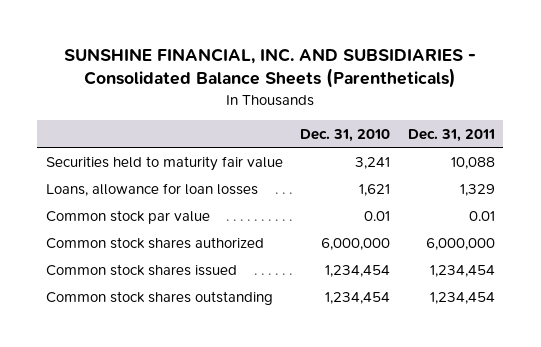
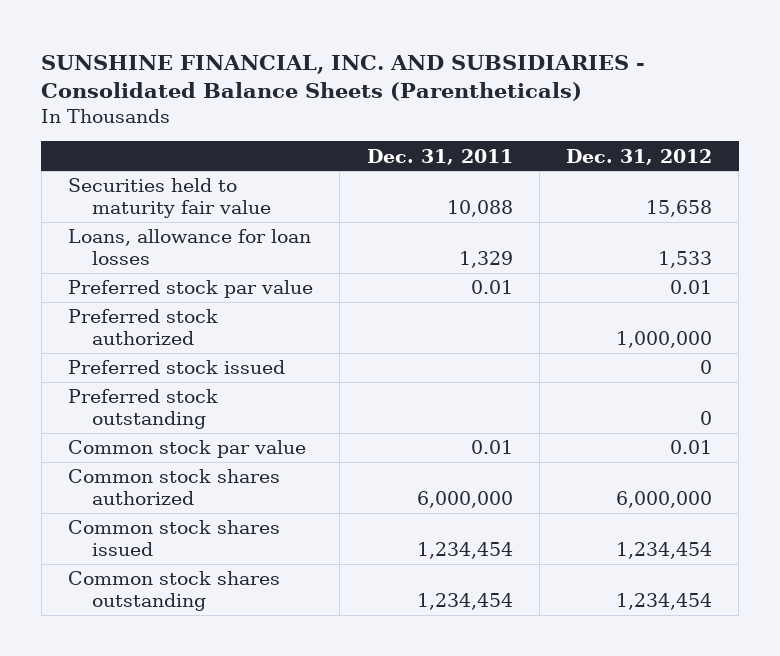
- | Dec. 31, 2010 | Dec. 31, 2011
+ | Dec. 31, 2011 | Dec. 31, 2012
+ Preferred stock par value | 0.01 | 0.01
+ Preferred stock authorized | | 1,000,000
+ Preferred stock issued | | 0
+ Preferred stock outstanding | | 0

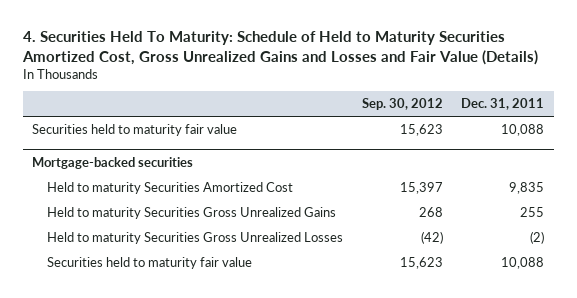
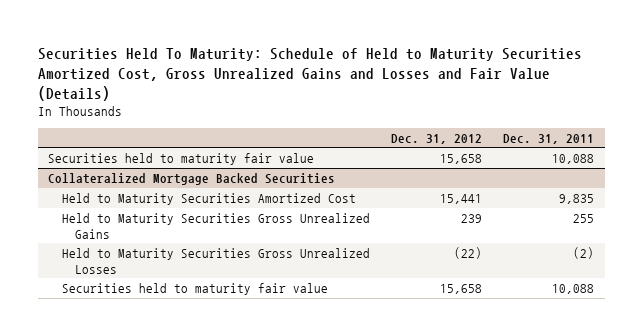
- 4. Securities Held To Maturity: Schedule of Held to Maturity Securities Amortized Cost, Gross Unrealized Gains and Losses and Fair Value (Details)
+ Securities Held To Maturity: Schedule of Held to Maturity Securities Amortized Cost, Gross Unrealized Gains and Losses and Fair Value (Details)
- | Sep. 30, 2012 | Dec. 31, 2011
+ | Dec. 31, 2012 | Dec. 31, 2011
- Mortgage-backed securities
- Held to maturity Securities Amortized Cost | 15,397 | 9,835
- Held to maturity Securities Gross Unrealized Gains | 268 | 255
- Held to maturity Securities Gross Unrealized Losses | (42) | (2)
+ Collateralized Mortgage Backed Securities
+ Held to Maturity Securities Amortized Cost | 15,441 | 9,835
+ Held to Maturity Securities Gross Unrealized Gains | 239 | 255
+ Held to Maturity Securities Gross Unrealized Losses | (22) | (2)

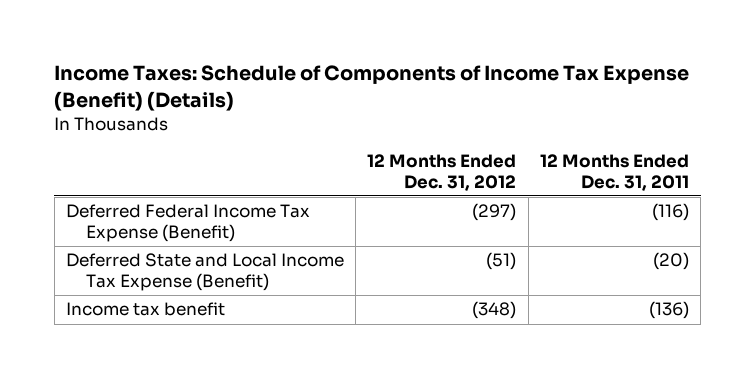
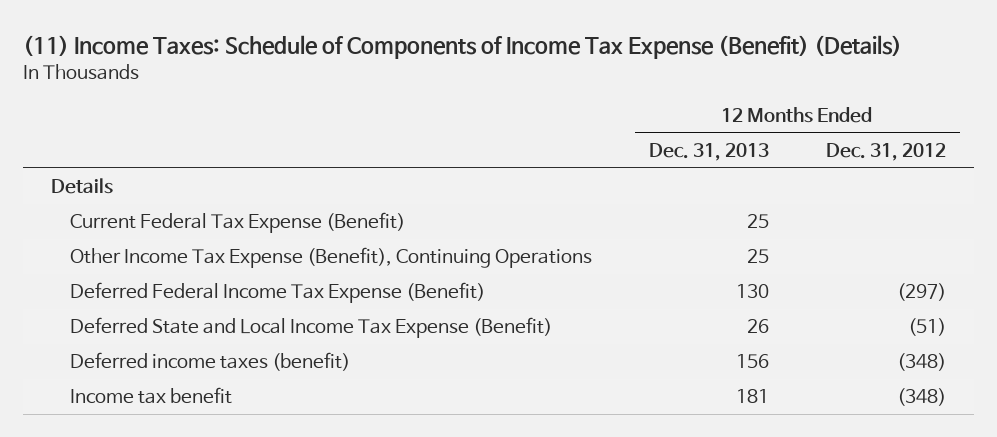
- Income Taxes: Schedule of Components of Income Tax Expense (Benefit) (Details)
+ (11) Income Taxes: Schedule of Components of Income Tax Expense (Benefit) (Details)
- | 12 Months Ended Dec. 31, 2012 | 12 Months Ended Dec. 31, 2011
+ | 12 Months Ended Dec. 31, 2013 | 12 Months Ended Dec. 31, 2012
+ Details
+ Current Federal Tax Expense (Benefit) | 25 |
+ Other Income Tax Expense (Benefit), Continuing Operations | 25 |
+ Deferred income taxes (benefit) | 156 | (348)

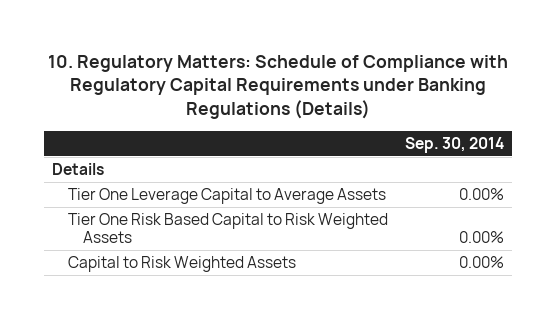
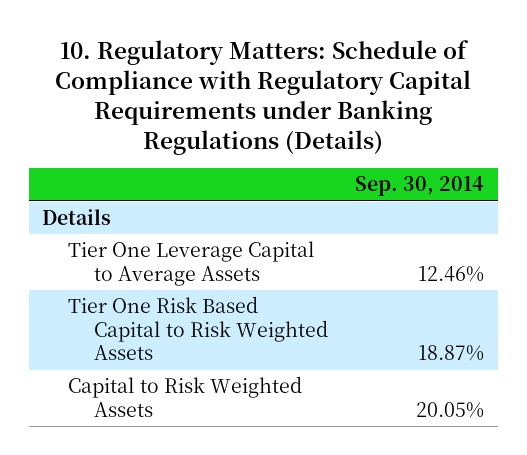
- Tier One Leverage Capital to Average Assets | 0.00%
- Tier One Risk Based Capital to Risk Weighted Assets | 0.00%
- Capital to Risk Weighted Assets | 0.00%
+ Tier One Leverage Capital to Average Assets | 12.46%
+ Tier One Risk Based Capital to Risk Weighted Assets | 18.87%
+ Capital to Risk Weighted Assets | 20.05%

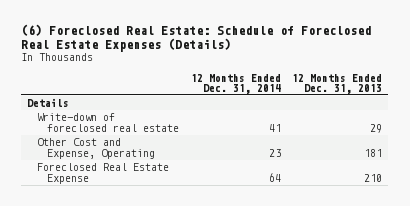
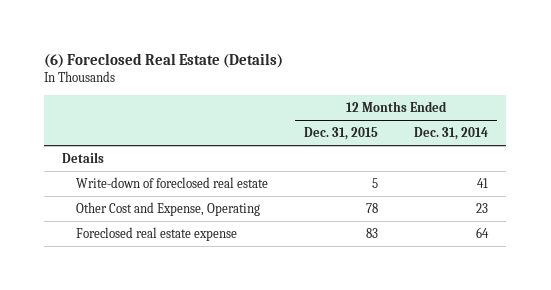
- (6) Foreclosed Real Estate: Schedule of Foreclosed Real Estate Expenses (Details)
+ (6) Foreclosed Real Estate (Details)
- | 12 Months Ended Dec. 31, 2014 | 12 Months Ended Dec. 31, 2013
+ | 12 Months Ended Dec. 31, 2015 | 12 Months Ended Dec. 31, 2014
- Foreclosed Real Estate Expense | 64 | 210
+ Foreclosed real estate expense | 83 | 64

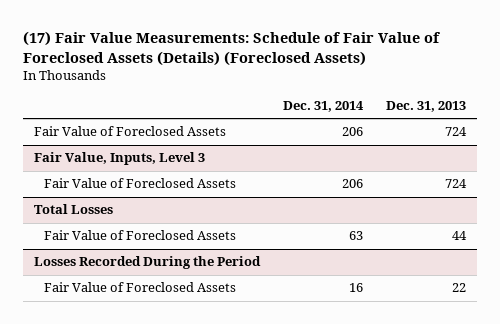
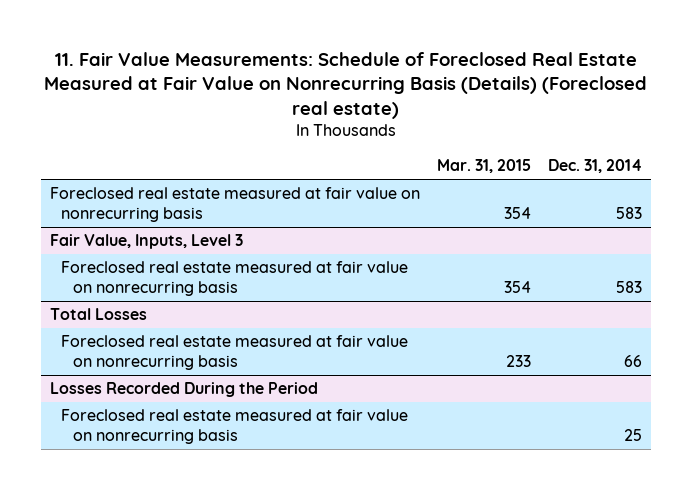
- (17) Fair Value Measurements: Schedule of Fair Value of Foreclosed Assets (Details) (Foreclosed Assets)
+ 11. Fair Value Measurements: Schedule of Foreclosed Real Estate Measured at Fair Value on Nonrecurring Basis (Details) (Foreclosed real estate)
- | Dec. 31, 2014 | Dec. 31, 2013
+ | Mar. 31, 2015 | Dec. 31, 2014
- Fair Value of Foreclosed Assets | 206 | 724
+ Foreclosed real estate measured at fair value on nonrecurring basis | 354 | 583
@ Fair Value, Inputs, Level 3
- Fair Value of Foreclosed Assets | 206 | 724
+ Foreclosed real estate measured at fair value on nonrecurring basis | 354 | 583
@ Total Losses
- Fair Value of Foreclosed Assets | 63 | 44
+ Foreclosed real estate measured at fair value on nonrecurring basis | 233 | 66
@ Losses Recorded During the Period
- Fair Value of Foreclosed Assets | 16 | 22
+ Foreclosed real estate measured at fair value on nonrecurring basis | | 25

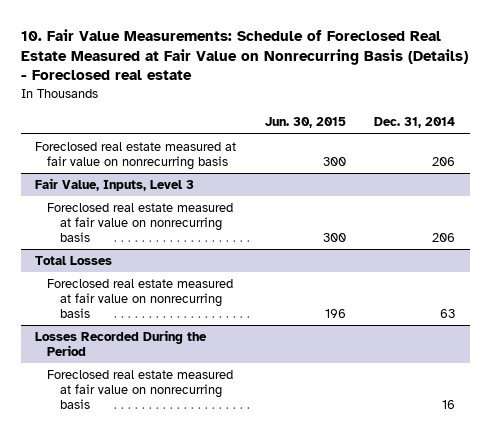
- 11. Fair Value Measurements: Schedule of Foreclosed Real Estate Measured at Fair Value on Nonrecurring Basis (Details) (Foreclosed real estate)
+ 10. Fair Value Measurements: Schedule of Foreclosed Real Estate Measured at Fair Value on Nonrecurring Basis (Details) - Foreclosed real estate
- | Mar. 31, 2015 | Dec. 31, 2014
+ | Jun. 30, 2015 | Dec. 31, 2014
- Foreclosed real estate measured at fair value on nonrecurring basis | 354 | 583
+ Foreclosed real estate measured at fair value on nonrecurring basis | 300 | 206
@ Fair Value, Inputs, Level 3
- Foreclosed real estate measured at fair value on nonrecurring basis | 354 | 583
+ Foreclosed real estate measured at fair value on nonrecurring basis | 300 | 206
@ Total Losses
- Foreclosed real estate measured at fair value on nonrecurring basis | 233 | 66
+ Foreclosed real estate measured at fair value on nonrecurring basis | 196 | 63
@ Losses Recorded During the Period
- Foreclosed real estate measured at fair value on nonrecurring basis | | 25
+ Foreclosed real estate measured at fair value on nonrecurring basis | | 16

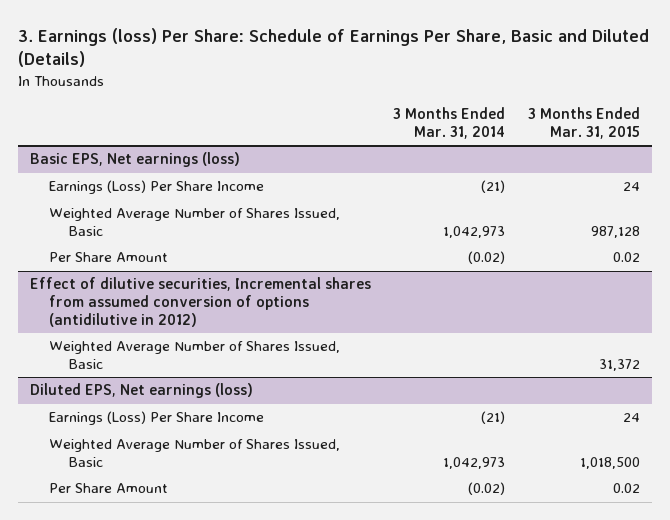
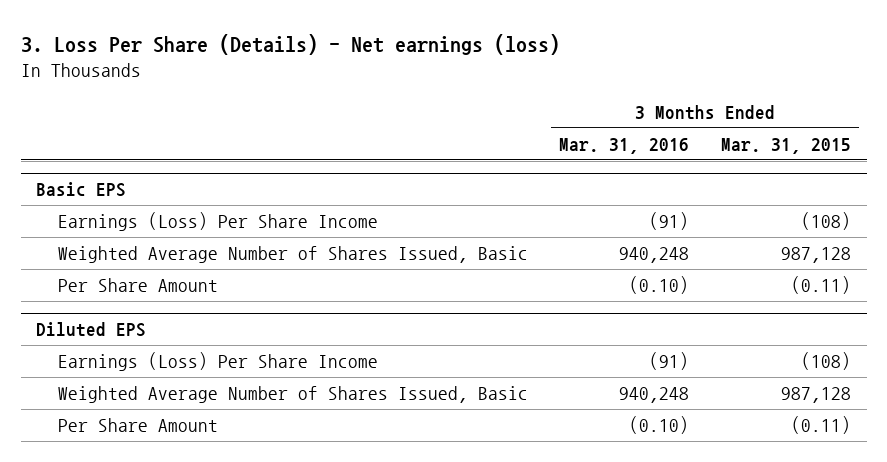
- 3. Earnings (loss) Per Share: Schedule of Earnings Per Share, Basic and Diluted (Details)
+ 3. Loss Per Share (Details) - Net earnings (loss)
- | 3 Months Ended Mar. 31, 2014 | 3 Months Ended Mar. 31, 2015
+ | 3 Months Ended Mar. 31, 2016 | 3 Months Ended Mar. 31, 2015
- Basic EPS, Net earnings (loss)
- Earnings (Loss) Per Share Income | (21) | 24
+ Basic EPS
+ Earnings (Loss) Per Share Income | (91) | (108)
- Per Share Amount | (0.02) | 0.02
- Effect of dilutive securities, Incremental shares from assumed conversion of options (antidilutive in 2012)
- Weighted Average Number of Shares Issued, Basic | | 31,372
- Diluted EPS, Net earnings (loss)
- Earnings (Loss) Per Share Income | (21) | 24
- Weighted Average Number of Shares Issued, Basic | 1,042,973 | 1,018,500
- Per Share Amount | (0.02) | 0.02
+ Per Share Amount | (0.10) | (0.11)
+ Diluted EPS
+ Earnings (Loss) Per Share Income | (91) | (108)
+ Weighted Average Number of Shares Issued, Basic | 940,248 | 987,128
+ Per Share Amount | (0.10) | (0.11)

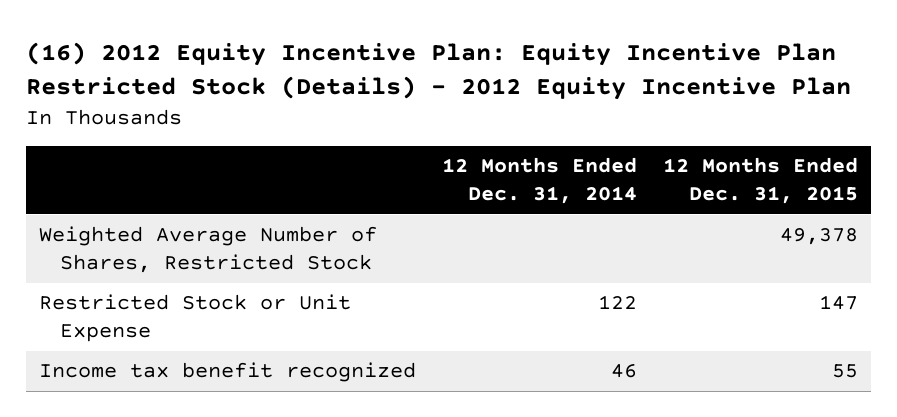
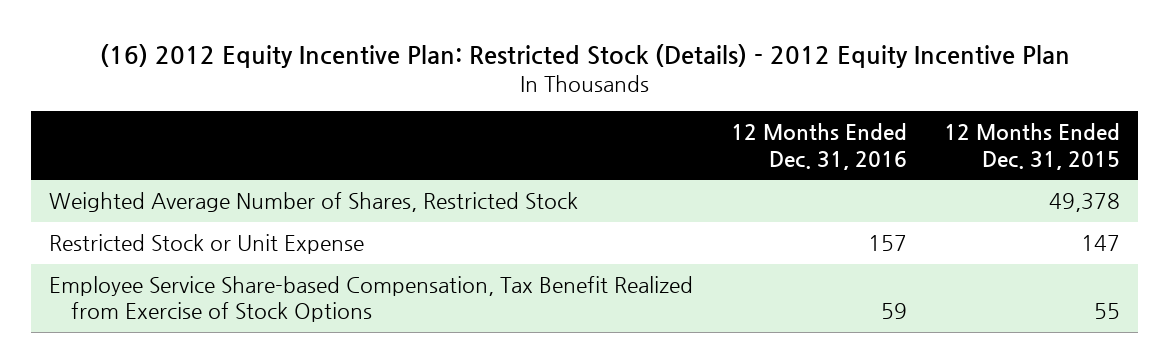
- (16) 2012 Equity Incentive Plan: Equity Incentive Plan Restricted Stock (Details) - 2012 Equity Incentive Plan
+ (16) 2012 Equity Incentive Plan: Restricted Stock (Details) - 2012 Equity Incentive Plan
- | 12 Months Ended Dec. 31, 2014 | 12 Months Ended Dec. 31, 2015
+ | 12 Months Ended Dec. 31, 2016 | 12 Months Ended Dec. 31, 2015
- Income tax benefit recognized | 46 | 55
+ Employee Service Share-based Compensation, Tax Benefit Realized from Exercise of Stock Options | 59 | 55

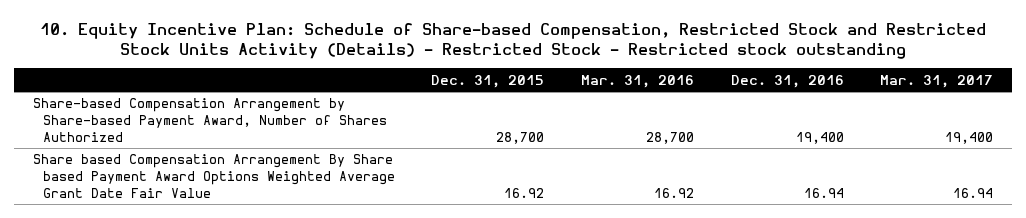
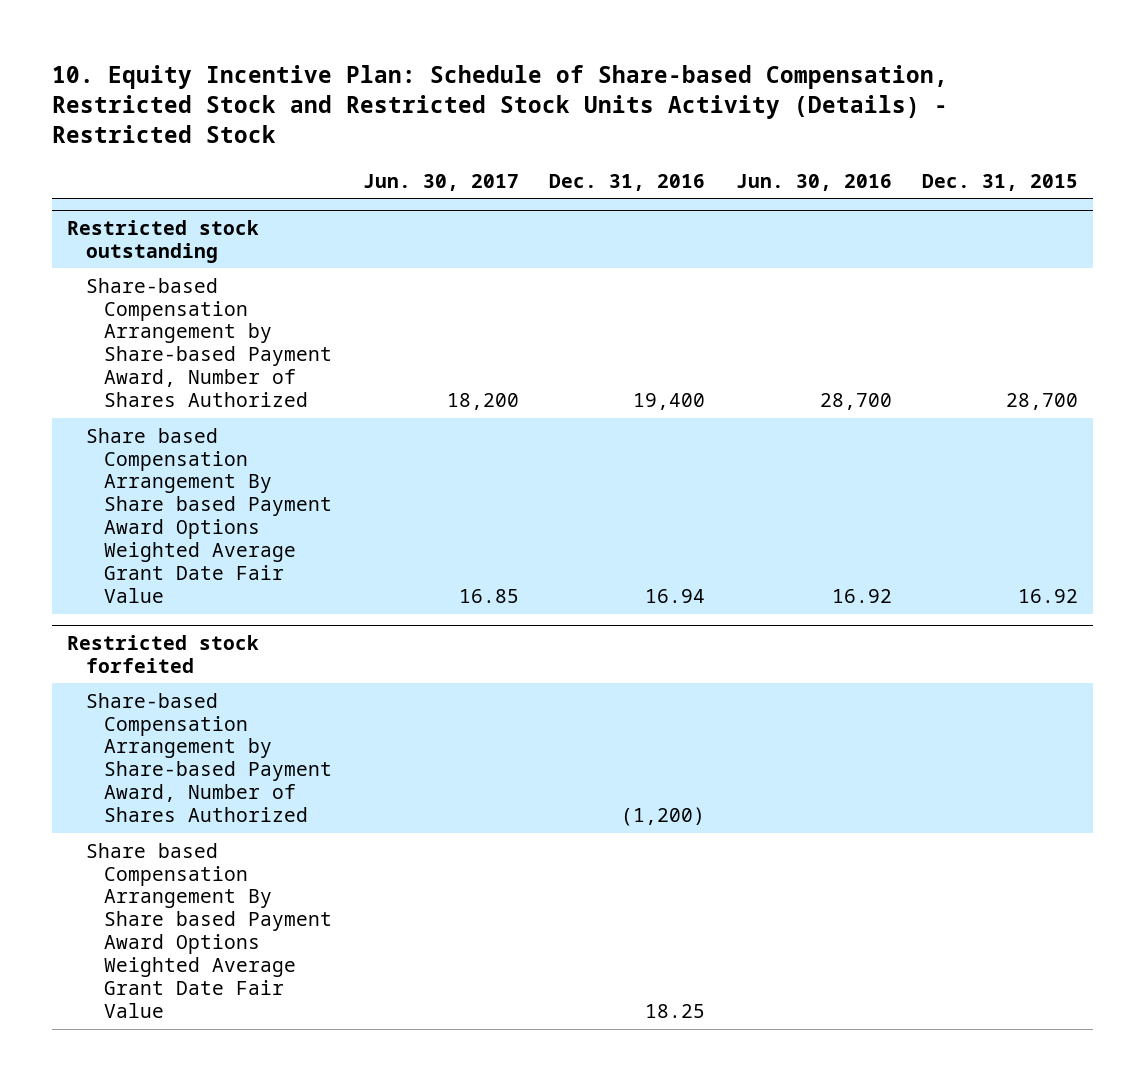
- 10. Equity Incentive Plan: Schedule of Share-based Compensation, Restricted Stock and Restricted Stock Units Activity (Details) - Restricted Stock - Restricted stock outstanding
+ 10. Equity Incentive Plan: Schedule of Share-based Compensation, Restricted Stock and Restricted Stock Units Activity (Details) - Restricted Stock
- | Dec. 31, 2015 | Mar. 31, 2016 | Dec. 31, 2016 | Mar. 31, 2017
+ | Jun. 30, 2017 | Dec. 31, 2016 | Jun. 30, 2016 | Dec. 31, 2015
+ Restricted stock outstanding
+ Restricted stock forfeited
+ Share-based Compensation Arrangement by Share-based Payment Award, Number of Shares Authorized | | (1,200) | |
+ Share based Compensation Arrangement By Share based Payment Award Options Weighted Average Grant Date Fair Value | | 18.25 | |

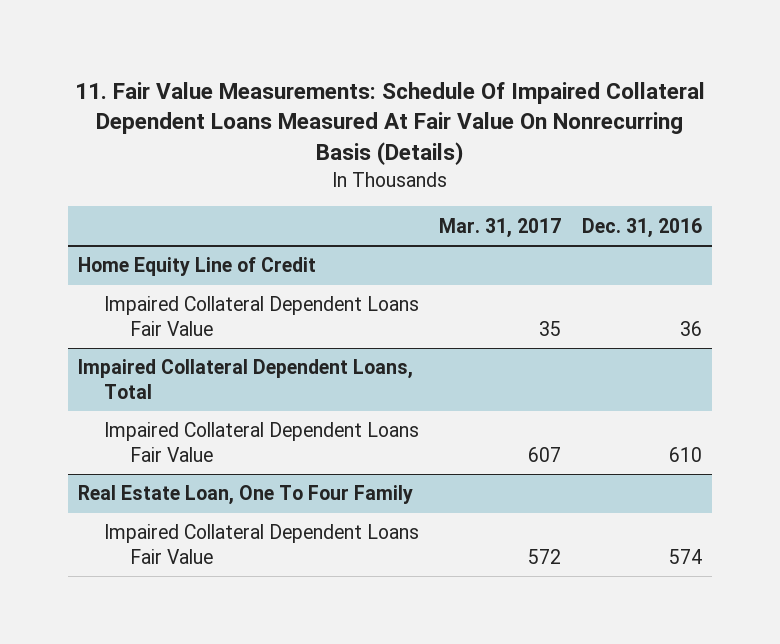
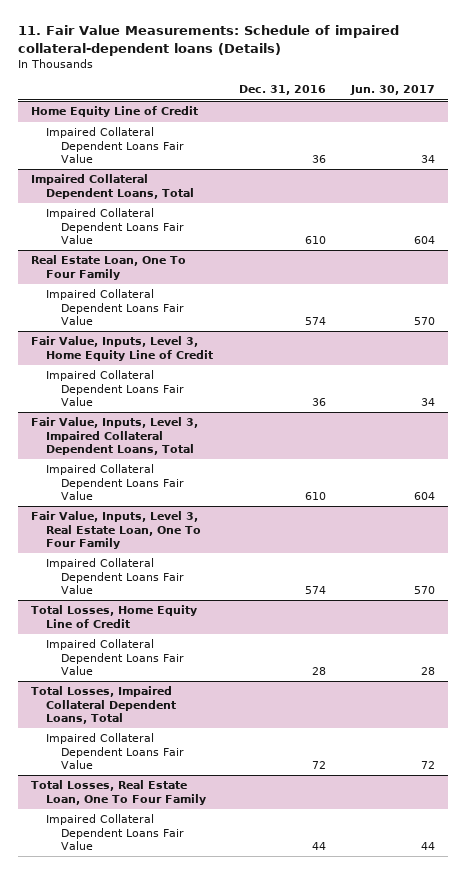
- 11. Fair Value Measurements: Schedule Of Impaired Collateral Dependent Loans Measured At Fair Value On Nonrecurring Basis (Details)
+ 11. Fair Value Measurements: Schedule of impaired collateral-dependent loans (Details)
- | Mar. 31, 2017 | Dec. 31, 2016
+ | Dec. 31, 2016 | Jun. 30, 2017
+ Fair Value, Inputs, Level 3, Home Equity Line of Credit
+ Impaired Collateral Dependent Loans Fair Value | 36 | 34
+ Fair Value, Inputs, Level 3, Impaired Collateral Dependent Loans, Total
+ Impaired Collateral Dependent Loans Fair Value | 610 | 604
+ Fair Value, Inputs, Level 3, Real Estate Loan, One To Four Family
+ Impaired Collateral Dependent Loans Fair Value | 574 | 570
+ Total Losses, Home Equity Line of Credit
+ Impaired Collateral Dependent Loans Fair Value | 28 | 28
+ Total Losses, Impaired Collateral Dependent Loans, Total
+ Impaired Collateral Dependent Loans Fair Value | 72 | 72
+ Total Losses, Real Estate Loan, One To Four Family
+ Impaired Collateral Dependent Loans Fair Value | 44 | 44

